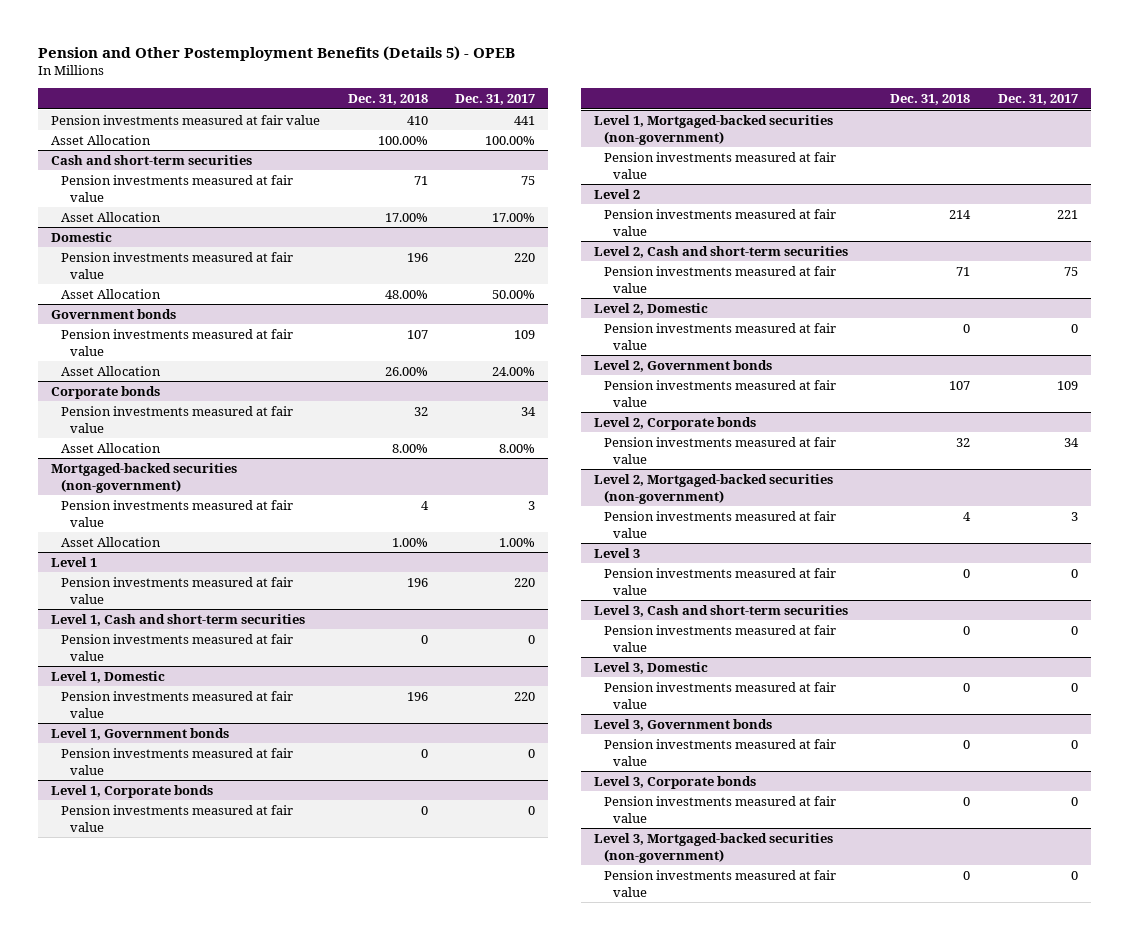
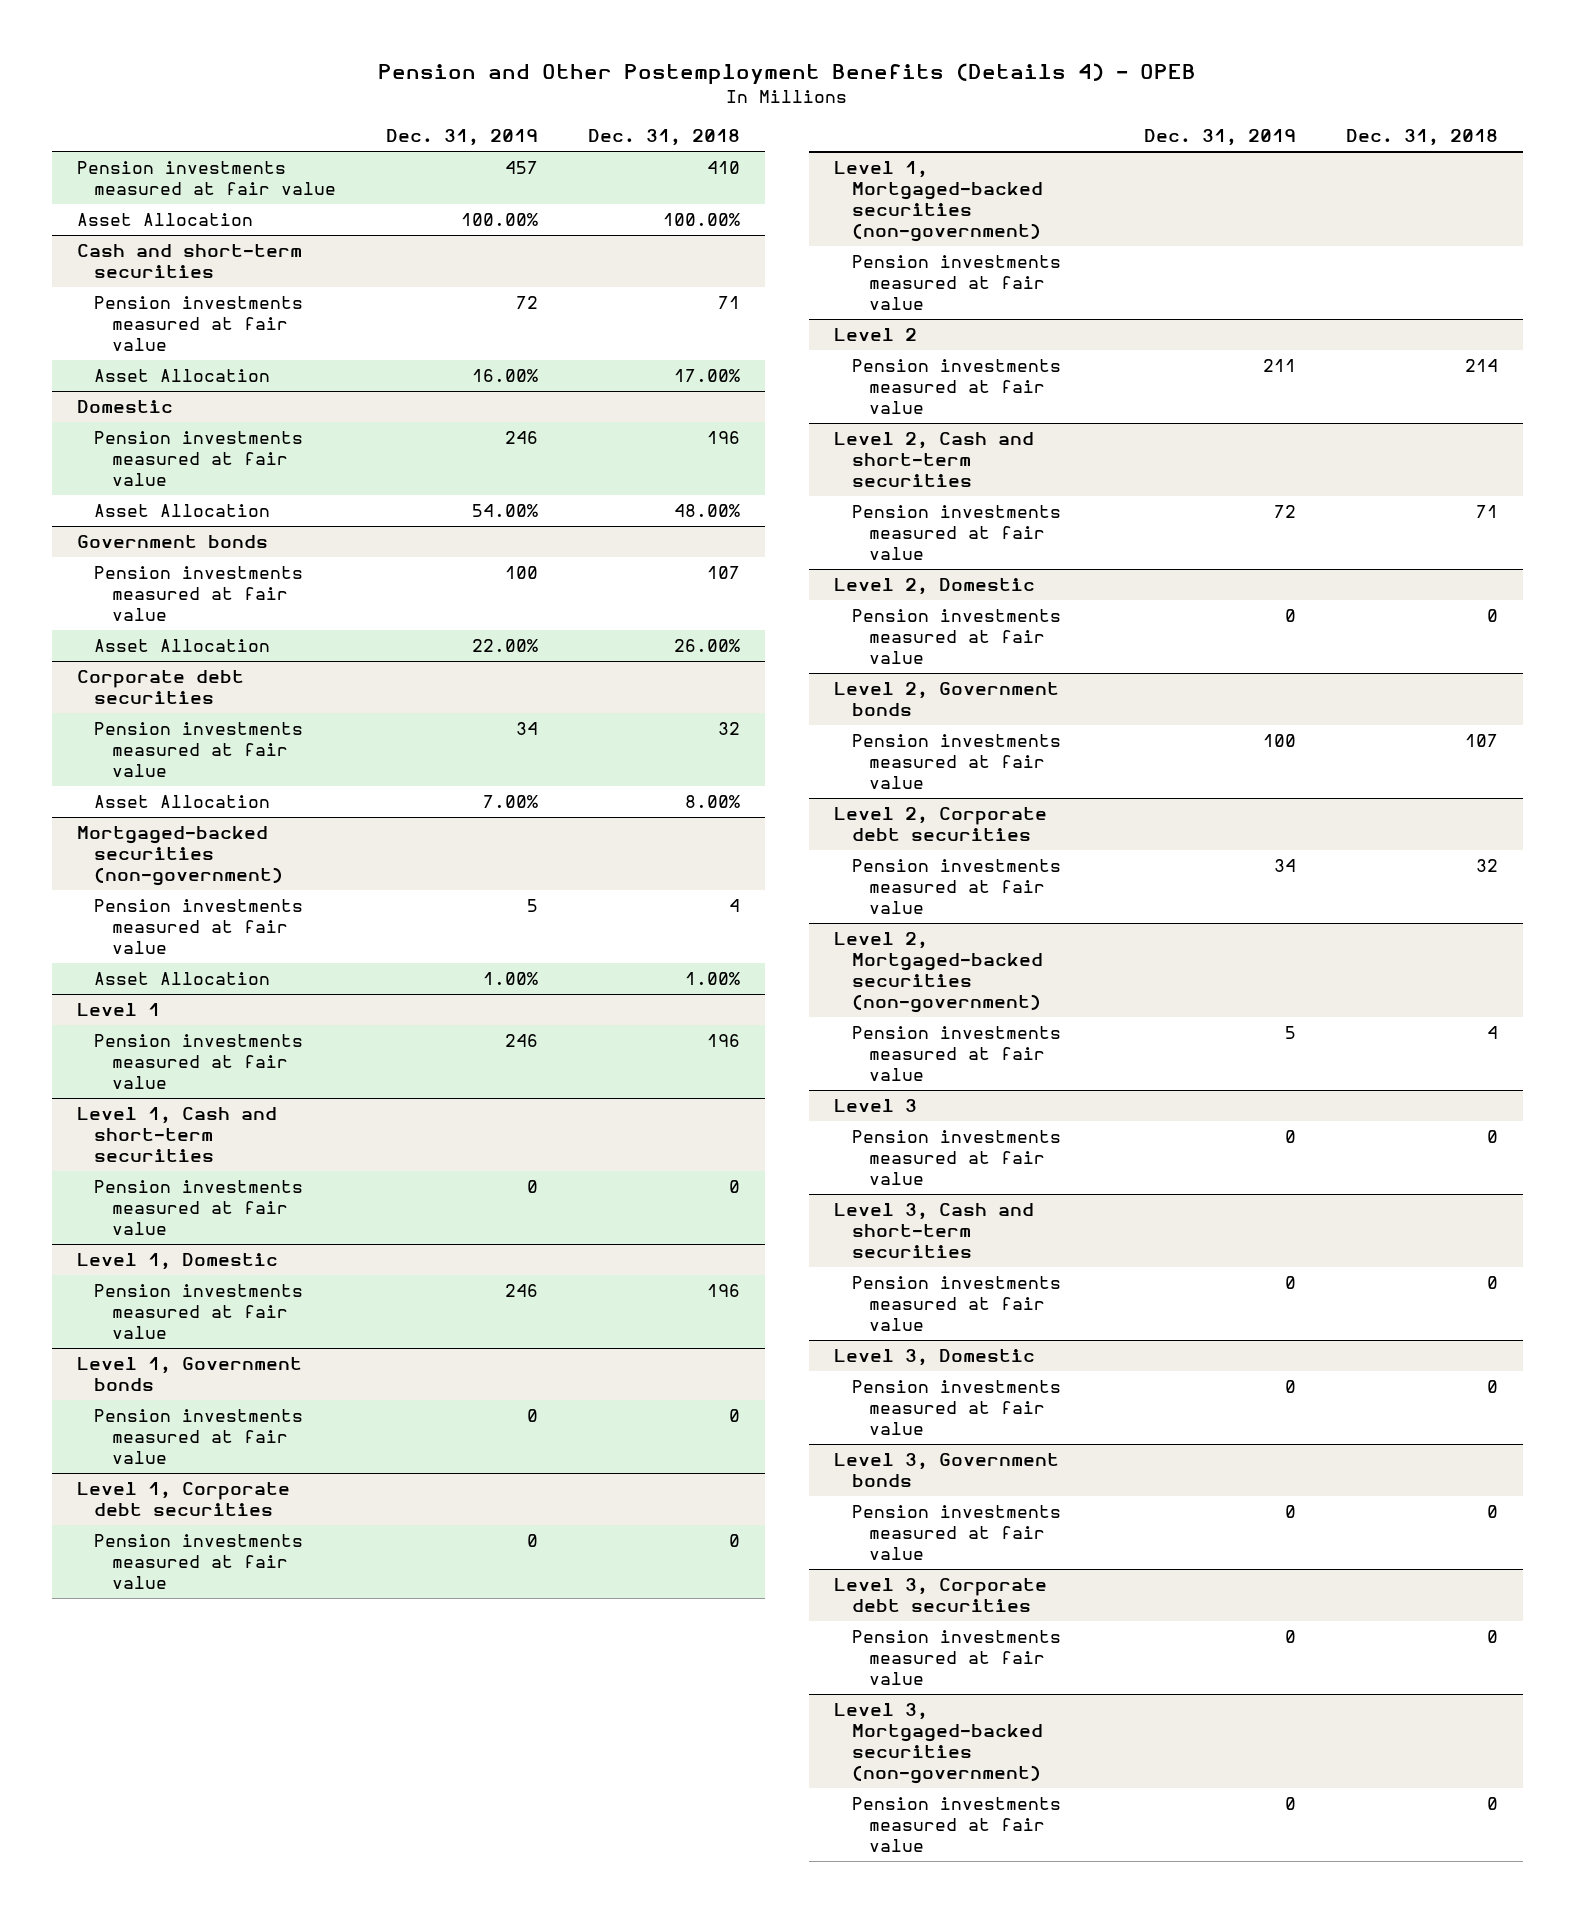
- Pension and Other Postemployment Benefits (Details 5) - OPEB
+ Pension and Other Postemployment Benefits (Details 4) - OPEB
- | Dec. 31, 2018 | Dec. 31, 2017
+ | Dec. 31, 2019 | Dec. 31, 2018
- Corporate bonds
+ Corporate debt securities
- Level 1, Corporate bonds
+ Level 1, Corporate debt securities
- Level 2, Corporate bonds
+ Level 2, Corporate debt securities
- Level 3, Corporate bonds
+ Level 3, Corporate debt securities

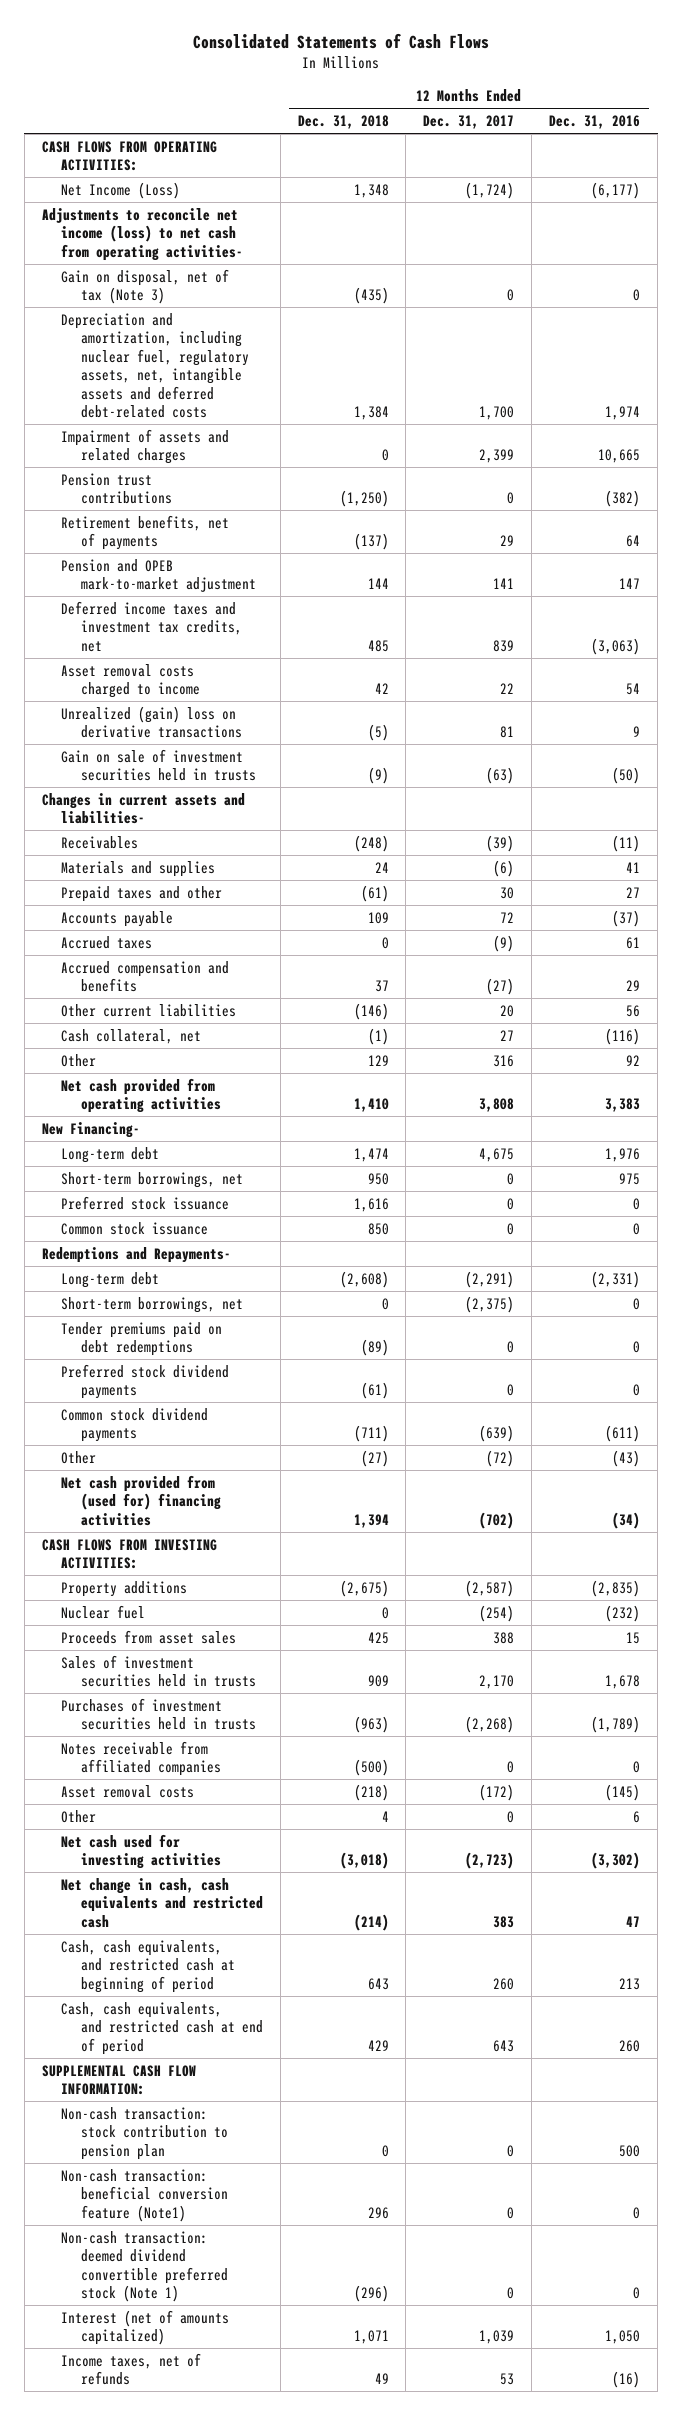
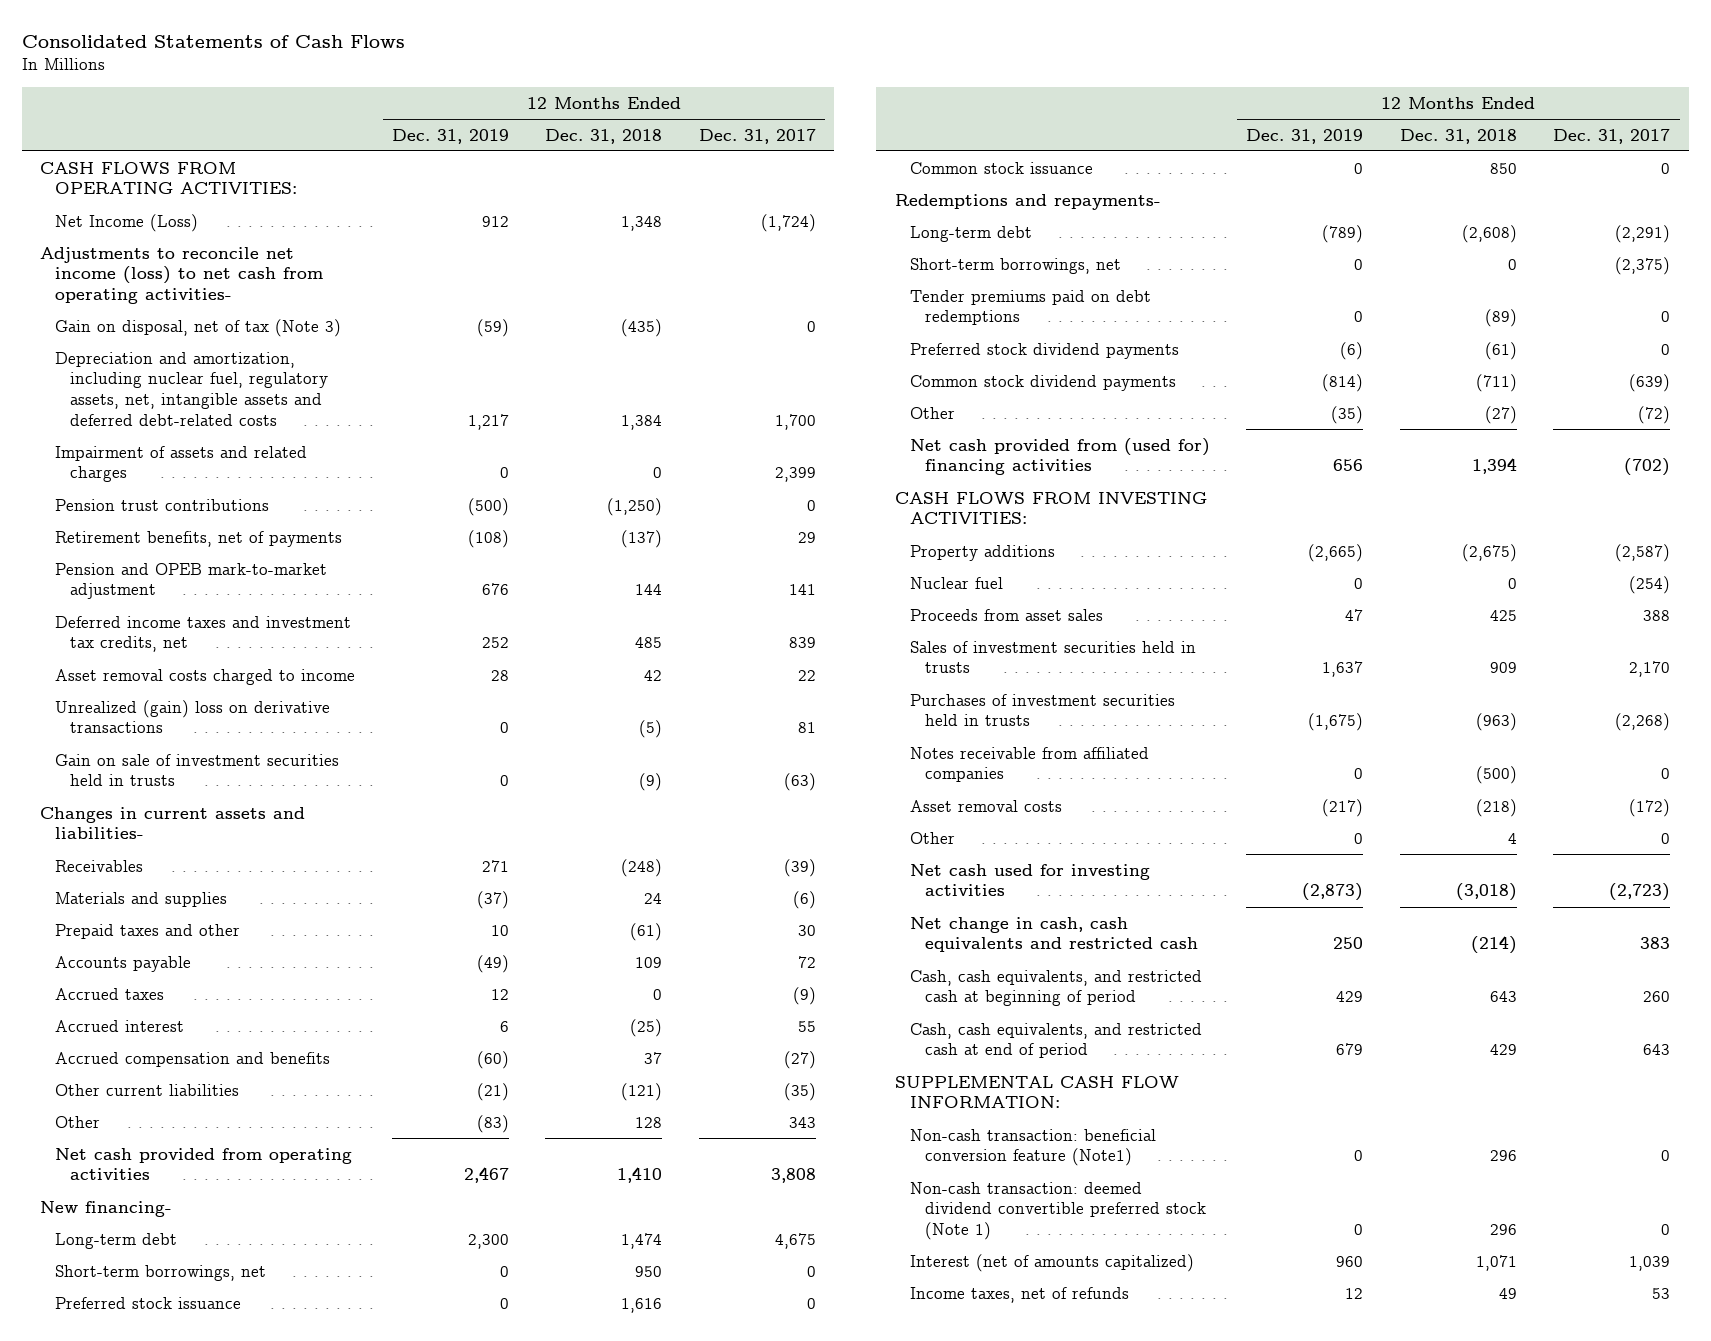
- | 12 Months Ended Dec. 31, 2018 | 12 Months Ended Dec. 31, 2017 | 12 Months Ended Dec. 31, 2016
+ | 12 Months Ended Dec. 31, 2019 | 12 Months Ended Dec. 31, 2018 | 12 Months Ended Dec. 31, 2017
+ Accrued interest | 6 | (25) | 55
- Other current liabilities | (146) | 20 | 56
- Cash collateral, net | (1) | 27 | (116)
- Other | 129 | 316 | 92
+ Other current liabilities | (21) | (121) | (35)
+ Other | (83) | 128 | 343
- New Financing-
+ New financing-
- Redemptions and Repayments-
+ Redemptions and repayments-
- Non-cash transaction: stock contribution to pension plan | 0 | 0 | 500
- Non-cash transaction: deemed dividend convertible preferred stock (Note 1) | (296) | 0 | 0
+ Non-cash transaction: deemed dividend convertible preferred stock (Note 1) | 0 | 296 | 0

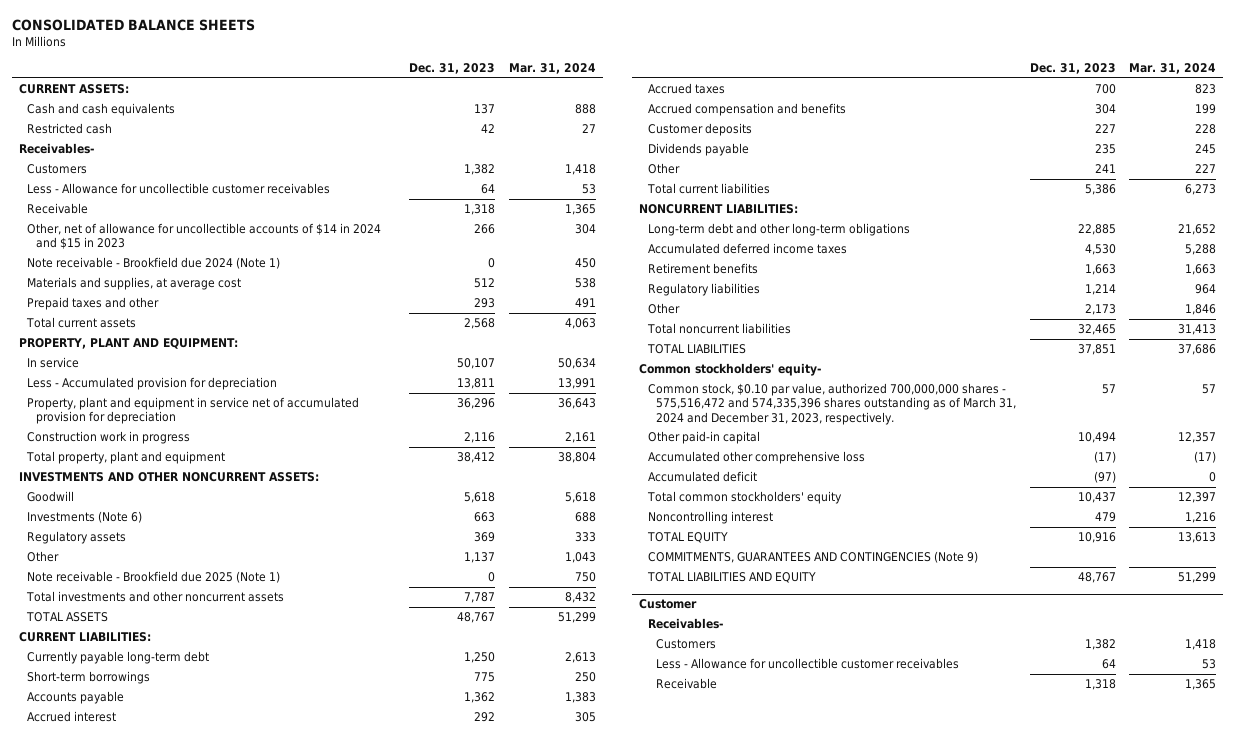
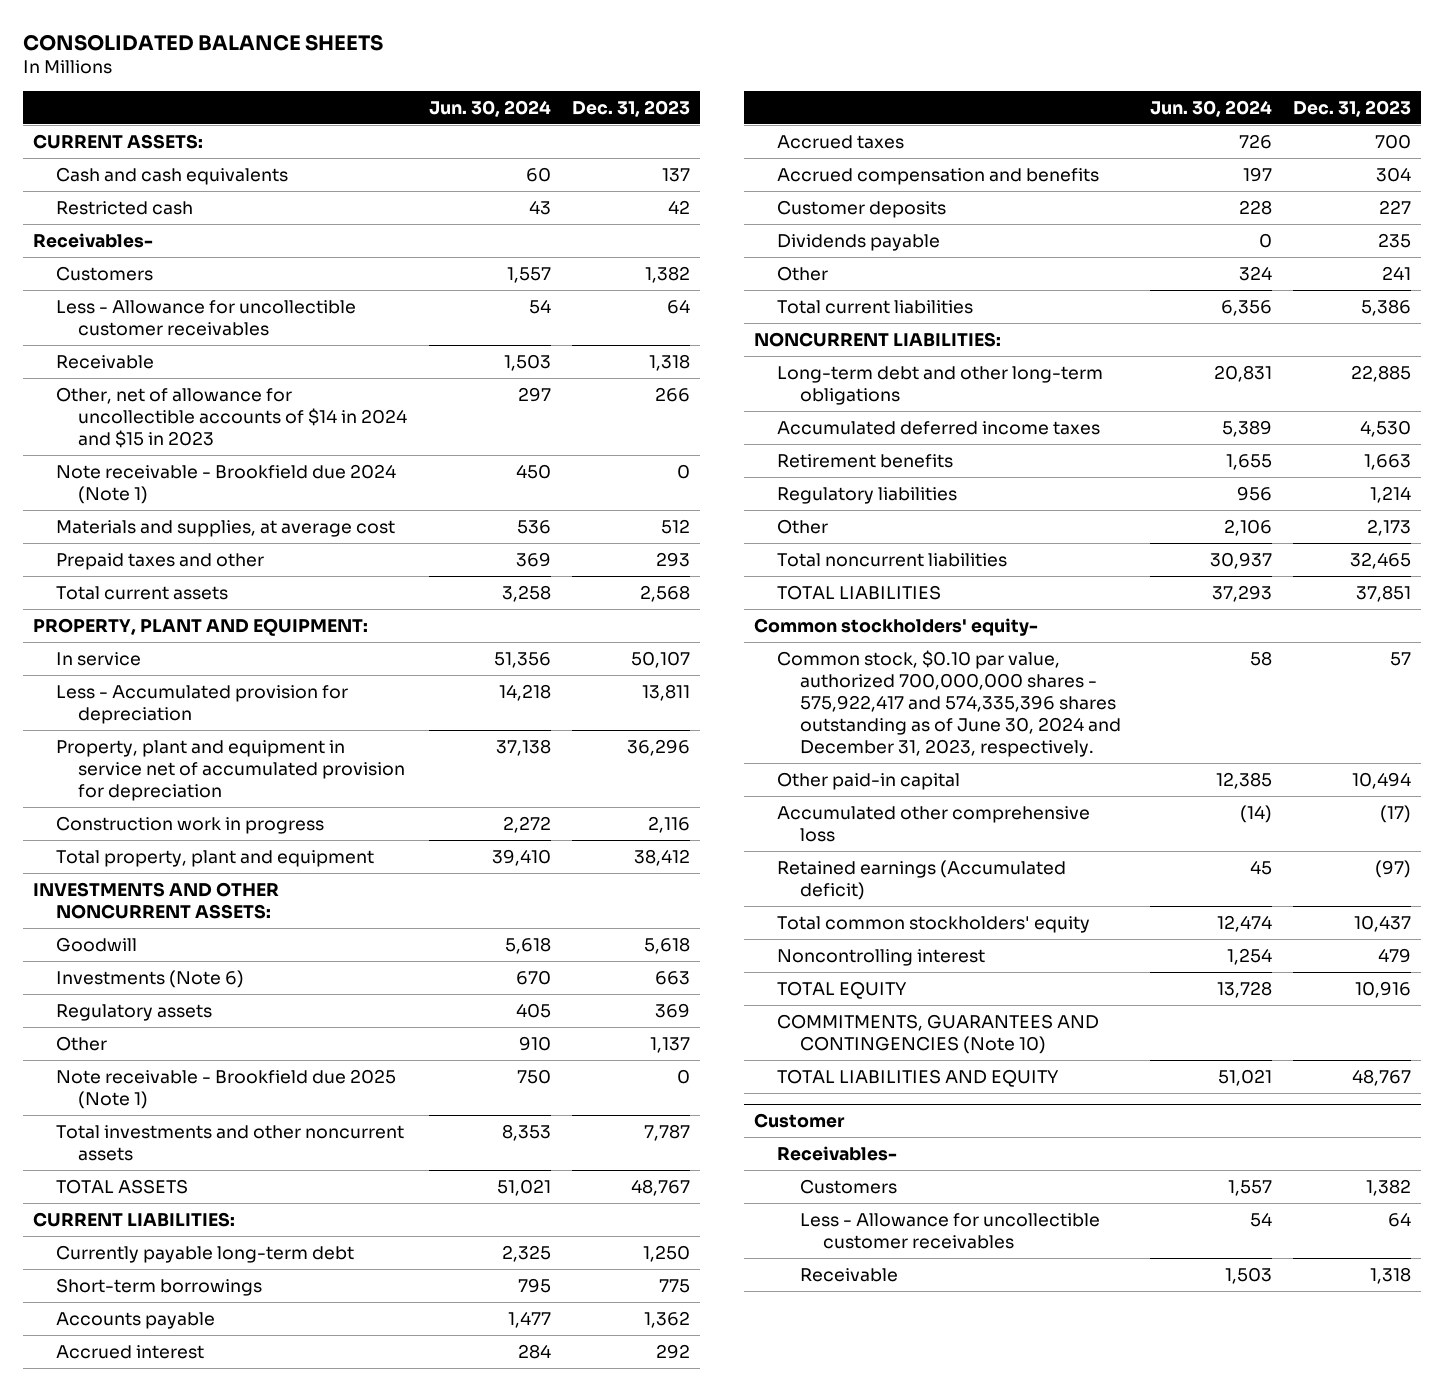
- | Dec. 31, 2023 | Mar. 31, 2024
+ | Jun. 30, 2024 | Dec. 31, 2023
- Common stock, $0.10 par value, authorized 700,000,000 shares - 575,516,472 and 574,335,396 shares outstanding as of March 31, 2024 and December 31, 2023, respectively. | 57 | 57
+ Common stock, $0.10 par value, authorized 700,000,000 shares - 575,922,417 and 574,335,396 shares outstanding as of June 30, 2024 and December 31, 2023, respectively. | 58 | 57
- Accumulated deficit | (97) | 0
+ Retained earnings (Accumulated deficit) | 45 | (97)
- COMMITMENTS, GUARANTEES AND CONTINGENCIES (Note 9)
+ COMMITMENTS, GUARANTEES AND CONTINGENCIES (Note 10)

